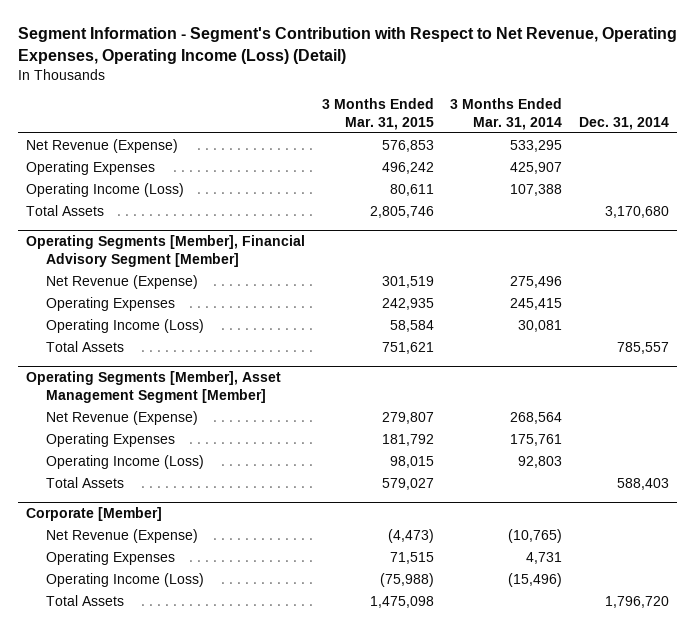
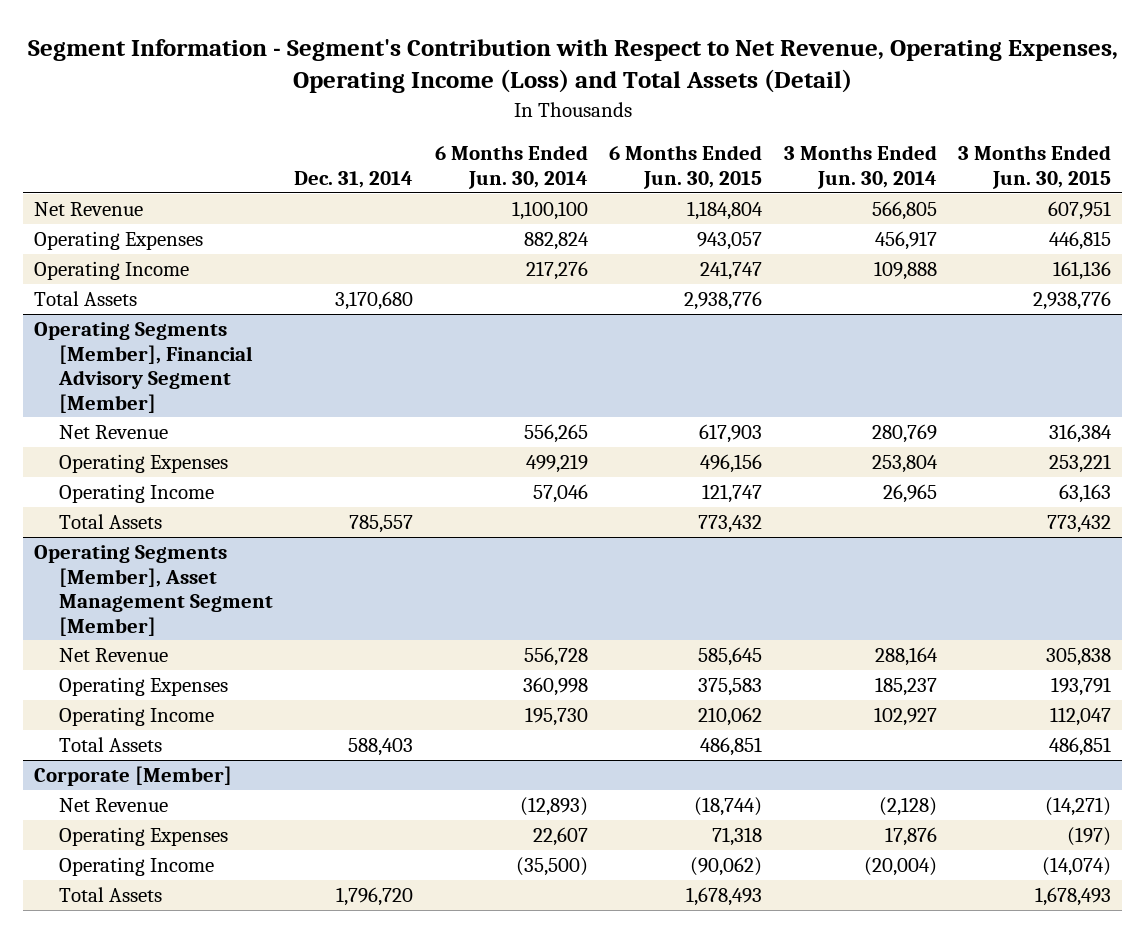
- Segment Information - Segment's Contribution with Respect to Net Revenue, Operating Expenses, Operating Income (Loss) (Detail)
+ Segment Information - Segment's Contribution with Respect to Net Revenue, Operating Expenses, Operating Income (Loss) and Total Assets (Detail)
- | 3 Months Ended Mar. 31, 2015 | 3 Months Ended Mar. 31, 2014 | Dec. 31, 2014
+ | Dec. 31, 2014 | 6 Months Ended Jun. 30, 2014 | 6 Months Ended Jun. 30, 2015 | 3 Months Ended Jun. 30, 2014 | 3 Months Ended Jun. 30, 2015
- Net Revenue (Expense) | 576,853 | 533,295 |
+ Net Revenue | | 1,100,100 | 1,184,804 | 566,805 | 607,951
- Operating Income (Loss) | 80,611 | 107,388 |
+ Operating Income | | 217,276 | 241,747 | 109,888 | 161,136
@ Operating Segments [Member], Financial Advisory Segment [Member]
- Net Revenue (Expense) | 301,519 | 275,496 |
+ Net Revenue | | 556,265 | 617,903 | 280,769 | 316,384
- Operating Income (Loss) | 58,584 | 30,081 |
+ Operating Income | | 57,046 | 121,747 | 26,965 | 63,163
@ Operating Segments [Member], Asset Management Segment [Member]
- Net Revenue (Expense) | 279,807 | 268,564 |
+ Net Revenue | | 556,728 | 585,645 | 288,164 | 305,838
- Operating Income (Loss) | 98,015 | 92,803 |
+ Operating Income | | 195,730 | 210,062 | 102,927 | 112,047
@ Corporate [Member]
- Net Revenue (Expense) | (4,473) | (10,765) |
+ Net Revenue | | (12,893) | (18,744) | (2,128) | (14,271)
- Operating Income (Loss) | (75,988) | (15,496) |
+ Operating Income | | (35,500) | (90,062) | (20,004) | (14,074)

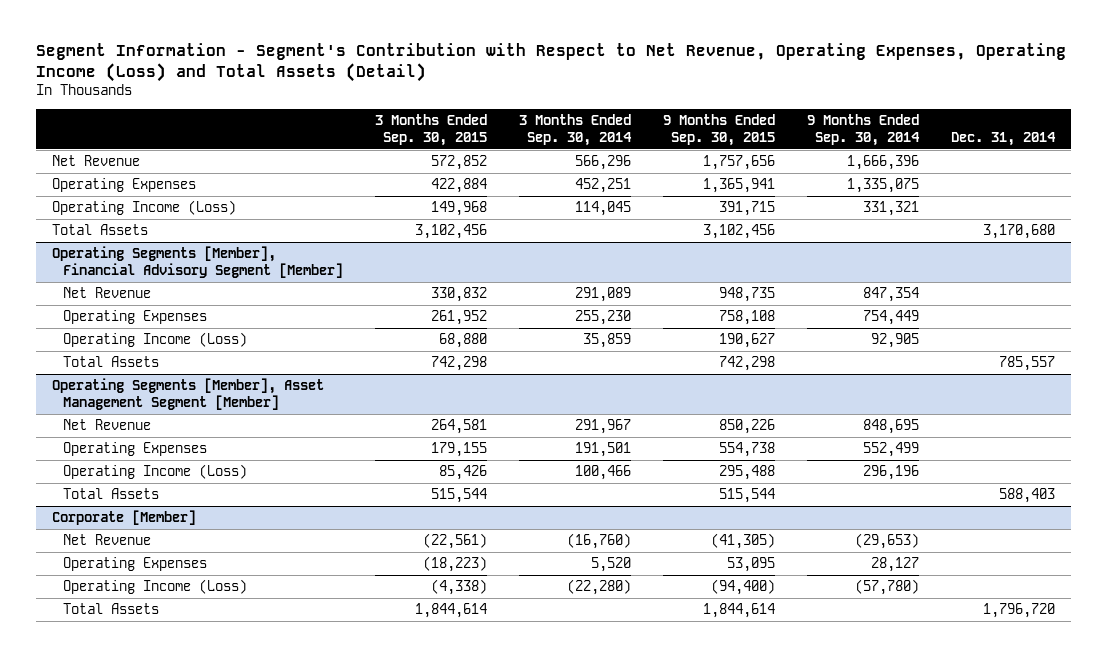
- | Dec. 31, 2014 | 6 Months Ended Jun. 30, 2014 | 6 Months Ended Jun. 30, 2015 | 3 Months Ended Jun. 30, 2014 | 3 Months Ended Jun. 30, 2015
+ | 3 Months Ended Sep. 30, 2015 | 3 Months Ended Sep. 30, 2014 | 9 Months Ended Sep. 30, 2015 | 9 Months Ended Sep. 30, 2014 | Dec. 31, 2014
- Operating Income | | 217,276 | 241,747 | 109,888 | 161,136
+ Operating Income (Loss) | 149,968 | 114,045 | 391,715 | 331,321 |
@ Operating Segments [Member], Financial Advisory Segment [Member]
- Operating Income | | 57,046 | 121,747 | 26,965 | 63,163
+ Operating Income (Loss) | 68,880 | 35,859 | 190,627 | 92,905 |
@ Operating Segments [Member], Asset Management Segment [Member]
- Operating Income | | 195,730 | 210,062 | 102,927 | 112,047
+ Operating Income (Loss) | 85,426 | 100,466 | 295,488 | 296,196 |
@ Corporate [Member]
- Operating Income | | (35,500) | (90,062) | (20,004) | (14,074)
+ Operating Income (Loss) | (4,338) | (22,280) | (94,400) | (57,780) |

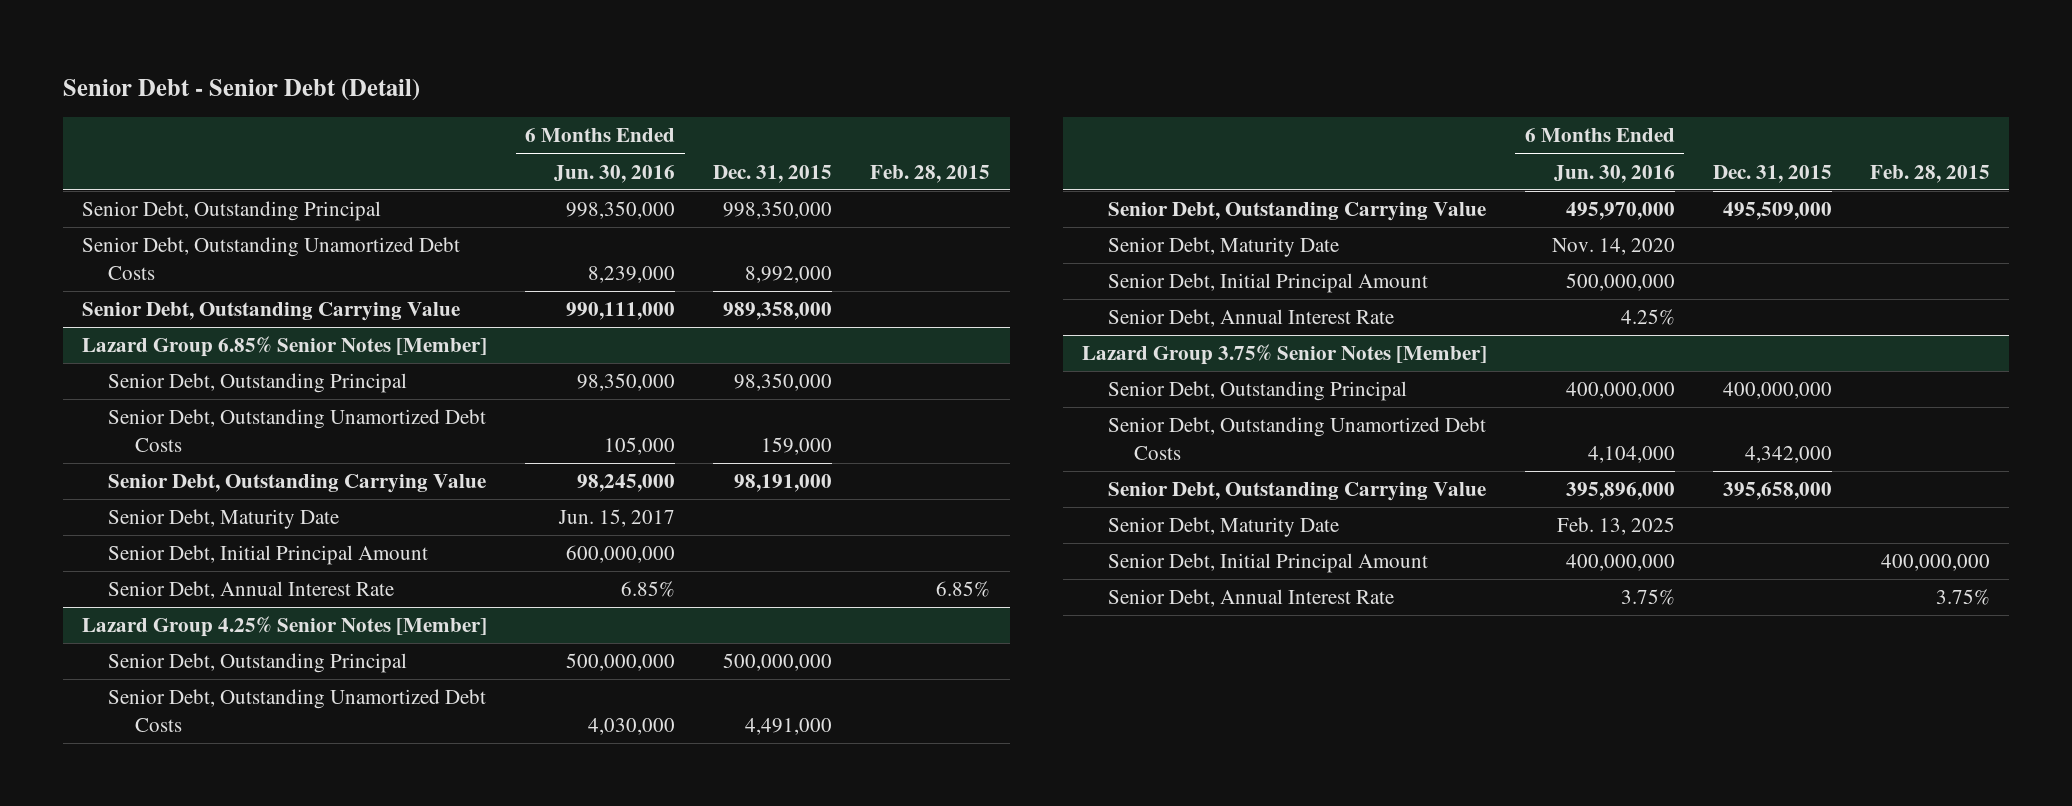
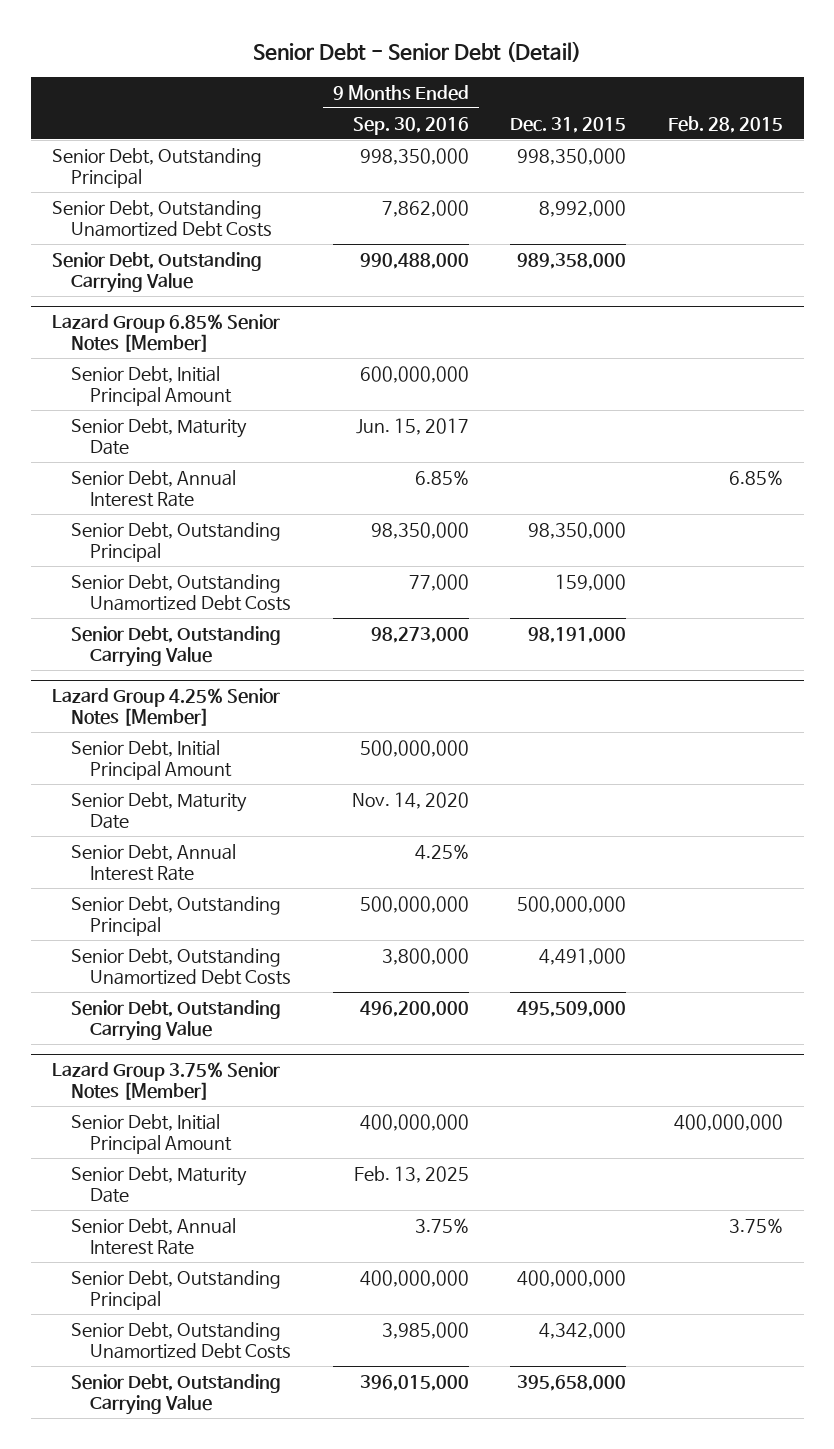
- | 6 Months Ended Jun. 30, 2016 | Dec. 31, 2015 | Feb. 28, 2015
+ | 9 Months Ended Sep. 30, 2016 | Dec. 31, 2015 | Feb. 28, 2015
@ Lazard Group 6.85% Senior Notes [Member]
moved up: Senior Debt, Initial Principal Amount | 600,000,000 | |
moved up: Senior Debt, Maturity Date | Jun. 15, 2017 | |
moved up: Senior Debt, Annual Interest Rate | 6.85% | | 6.85%
@ Lazard Group 4.25% Senior Notes [Member]
moved up: Senior Debt, Initial Principal Amount | 500,000,000 | |
moved up: Senior Debt, Maturity Date | Nov. 14, 2020 | |
moved up: Senior Debt, Annual Interest Rate | 4.25% | |
@ Lazard Group 3.75% Senior Notes [Member]
moved up: Senior Debt, Initial Principal Amount | 400,000,000 | | 400,000,000
moved up: Senior Debt, Maturity Date | Feb. 13, 2025 | |
moved up: Senior Debt, Annual Interest Rate | 3.75% | | 3.75%

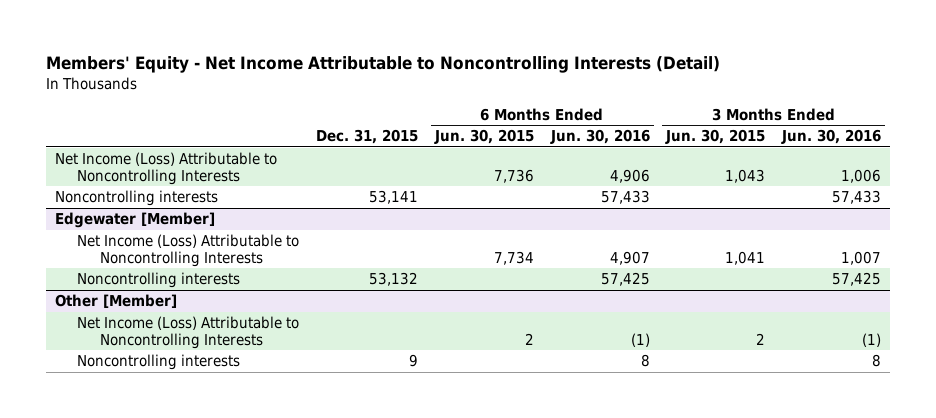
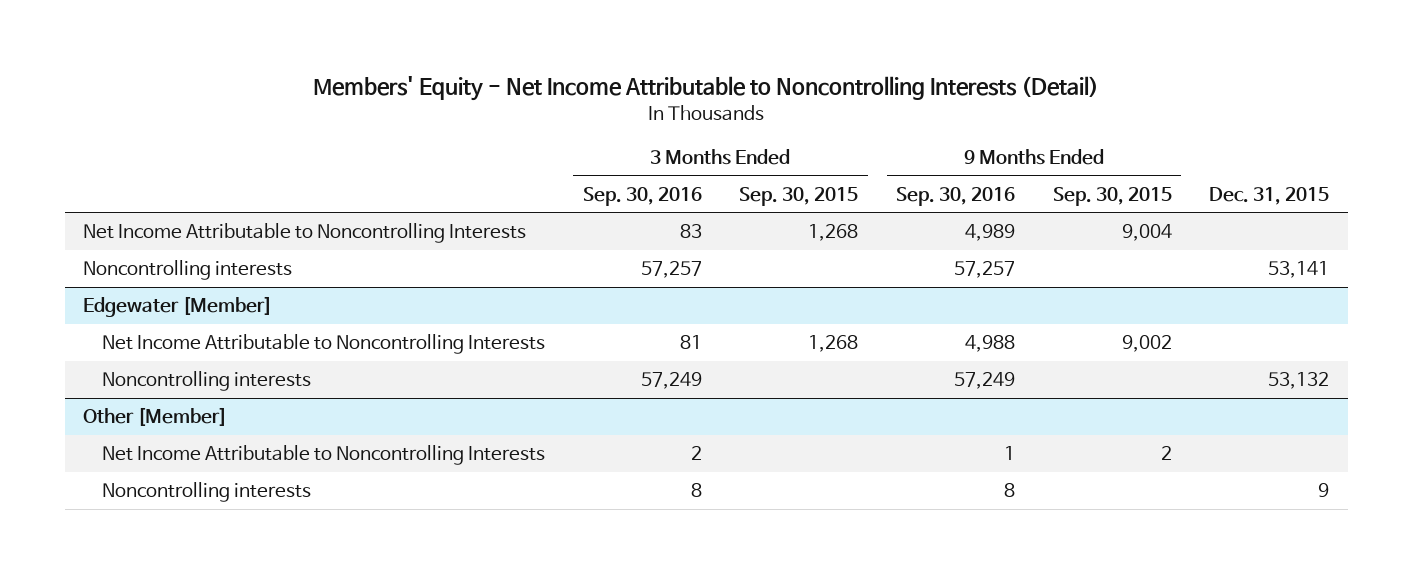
- | Dec. 31, 2015 | 6 Months Ended Jun. 30, 2015 | 6 Months Ended Jun. 30, 2016 | 3 Months Ended Jun. 30, 2015 | 3 Months Ended Jun. 30, 2016
+ | 3 Months Ended Sep. 30, 2016 | 3 Months Ended Sep. 30, 2015 | 9 Months Ended Sep. 30, 2016 | 9 Months Ended Sep. 30, 2015 | Dec. 31, 2015
- Net Income (Loss) Attributable to Noncontrolling Interests | | 7,736 | 4,906 | 1,043 | 1,006
+ Net Income Attributable to Noncontrolling Interests | 83 | 1,268 | 4,989 | 9,004 |
@ Edgewater [Member]
- Net Income (Loss) Attributable to Noncontrolling Interests | | 7,734 | 4,907 | 1,041 | 1,007
+ Net Income Attributable to Noncontrolling Interests | 81 | 1,268 | 4,988 | 9,002 |
@ Other [Member]
- Net Income (Loss) Attributable to Noncontrolling Interests | | 2 | (1) | 2 | (1)
+ Net Income Attributable to Noncontrolling Interests | 2 | | 1 | 2 |

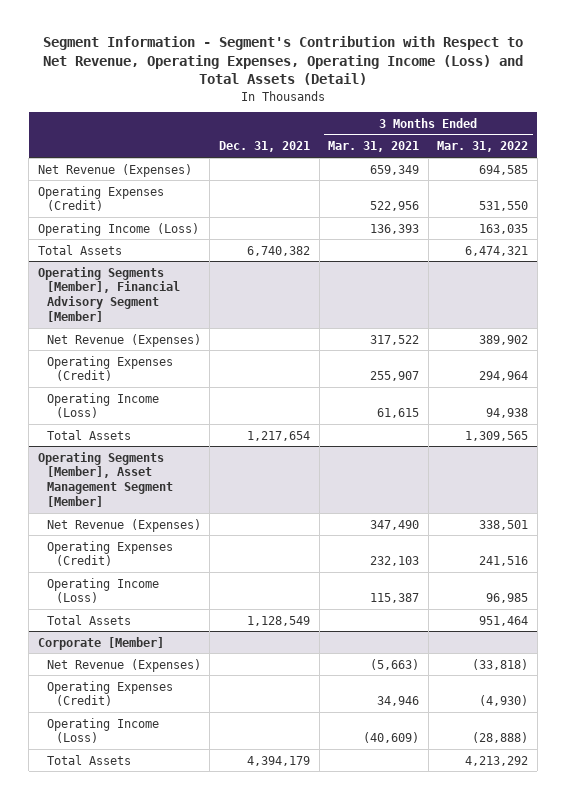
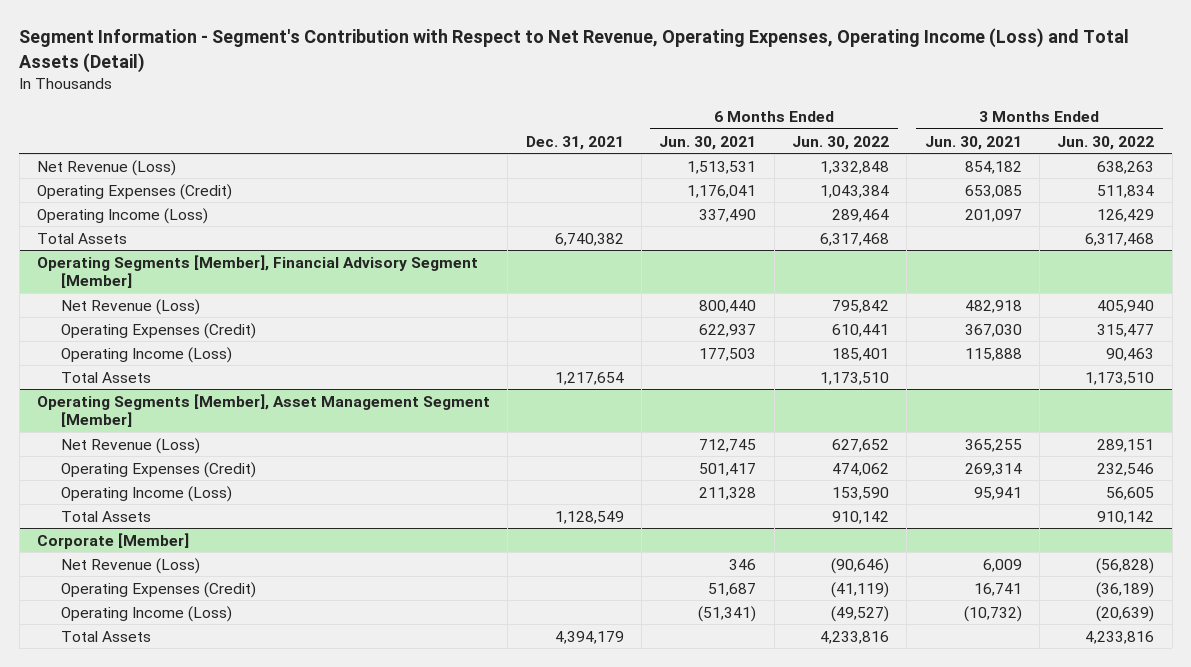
- | Dec. 31, 2021 | 3 Months Ended Mar. 31, 2021 | 3 Months Ended Mar. 31, 2022
+ | Dec. 31, 2021 | 6 Months Ended Jun. 30, 2021 | 6 Months Ended Jun. 30, 2022 | 3 Months Ended Jun. 30, 2021 | 3 Months Ended Jun. 30, 2022
- Net Revenue (Expenses) | | 659,349 | 694,585
+ Net Revenue (Loss) | | 1,513,531 | 1,332,848 | 854,182 | 638,263
@ Operating Segments [Member], Financial Advisory Segment [Member]
- Net Revenue (Expenses) | | 317,522 | 389,902
+ Net Revenue (Loss) | | 800,440 | 795,842 | 482,918 | 405,940
@ Operating Segments [Member], Asset Management Segment [Member]
- Net Revenue (Expenses) | | 347,490 | 338,501
+ Net Revenue (Loss) | | 712,745 | 627,652 | 365,255 | 289,151
@ Corporate [Member]
- Net Revenue (Expenses) | | (5,663) | (33,818)
+ Net Revenue (Loss) | | 346 | (90,646) | 6,009 | (56,828)

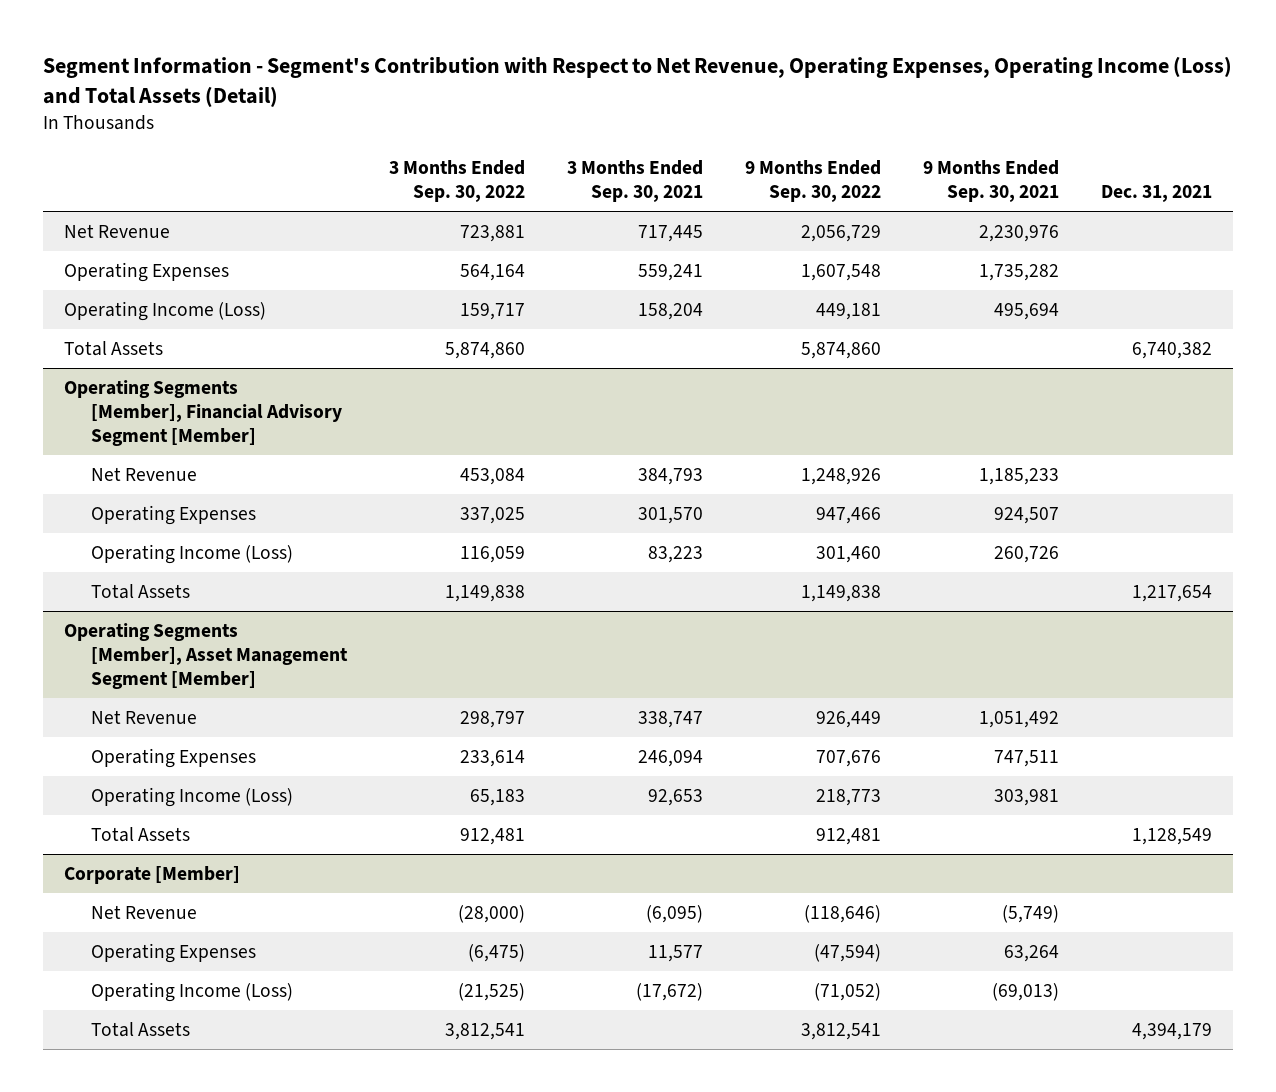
- | Dec. 31, 2021 | 6 Months Ended Jun. 30, 2021 | 6 Months Ended Jun. 30, 2022 | 3 Months Ended Jun. 30, 2021 | 3 Months Ended Jun. 30, 2022
+ | 3 Months Ended Sep. 30, 2022 | 3 Months Ended Sep. 30, 2021 | 9 Months Ended Sep. 30, 2022 | 9 Months Ended Sep. 30, 2021 | Dec. 31, 2021
- Net Revenue (Loss) | | 1,513,531 | 1,332,848 | 854,182 | 638,263
- Operating Expenses (Credit) | | 1,176,041 | 1,043,384 | 653,085 | 511,834
+ Net Revenue | 723,881 | 717,445 | 2,056,729 | 2,230,976 |
+ Operating Expenses | 564,164 | 559,241 | 1,607,548 | 1,735,282 |
@ Operating Segments [Member], Financial Advisory Segment [Member]
- Net Revenue (Loss) | | 800,440 | 795,842 | 482,918 | 405,940
- Operating Expenses (Credit) | | 622,937 | 610,441 | 367,030 | 315,477
+ Net Revenue | 453,084 | 384,793 | 1,248,926 | 1,185,233 |
+ Operating Expenses | 337,025 | 301,570 | 947,466 | 924,507 |
@ Operating Segments [Member], Asset Management Segment [Member]
- Net Revenue (Loss) | | 712,745 | 627,652 | 365,255 | 289,151
- Operating Expenses (Credit) | | 501,417 | 474,062 | 269,314 | 232,546
+ Net Revenue | 298,797 | 338,747 | 926,449 | 1,051,492 |
+ Operating Expenses | 233,614 | 246,094 | 707,676 | 747,511 |
@ Corporate [Member]
- Net Revenue (Loss) | | 346 | (90,646) | 6,009 | (56,828)
- Operating Expenses (Credit) | | 51,687 | (41,119) | 16,741 | (36,189)
+ Net Revenue | (28,000) | (6,095) | (118,646) | (5,749) |
+ Operating Expenses | (6,475) | 11,577 | (47,594) | 63,264 |

